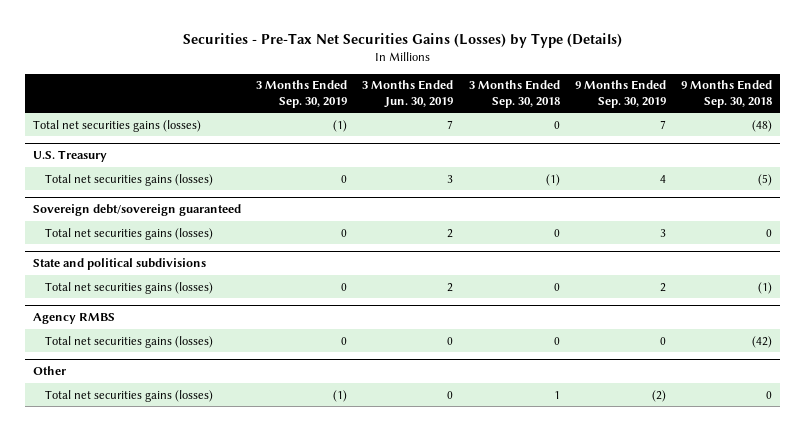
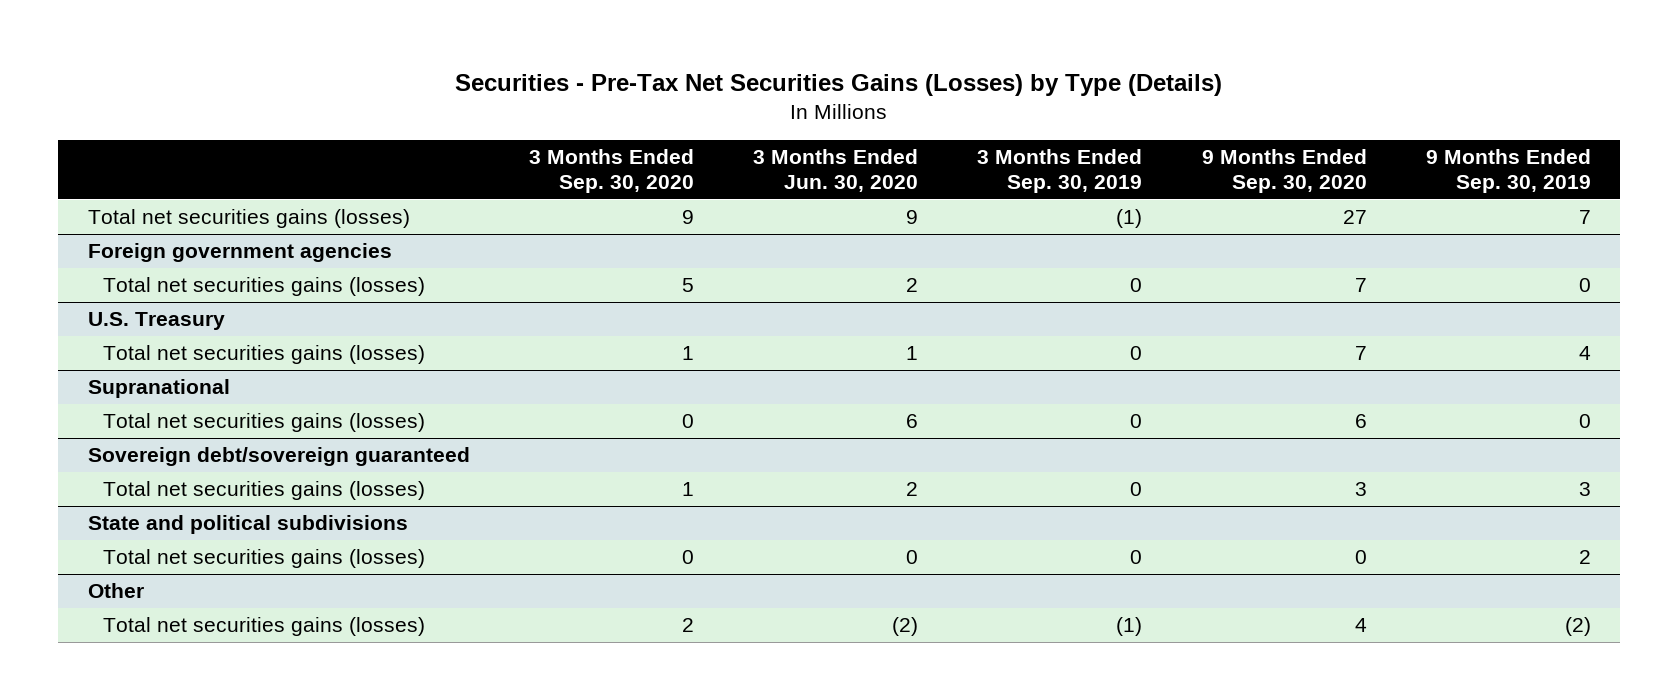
- | 3 Months Ended Sep. 30, 2019 | 3 Months Ended Jun. 30, 2019 | 3 Months Ended Sep. 30, 2018 | 9 Months Ended Sep. 30, 2019 | 9 Months Ended Sep. 30, 2018
+ | 3 Months Ended Sep. 30, 2020 | 3 Months Ended Jun. 30, 2020 | 3 Months Ended Sep. 30, 2019 | 9 Months Ended Sep. 30, 2020 | 9 Months Ended Sep. 30, 2019
+ Foreign government agencies
+ Total net securities gains (losses) | 5 | 2 | 0 | 7 | 0
+ Supranational
+ Total net securities gains (losses) | 0 | 6 | 0 | 6 | 0
- Agency RMBS
- Total net securities gains (losses) | 0 | 0 | 0 | 0 | (42)

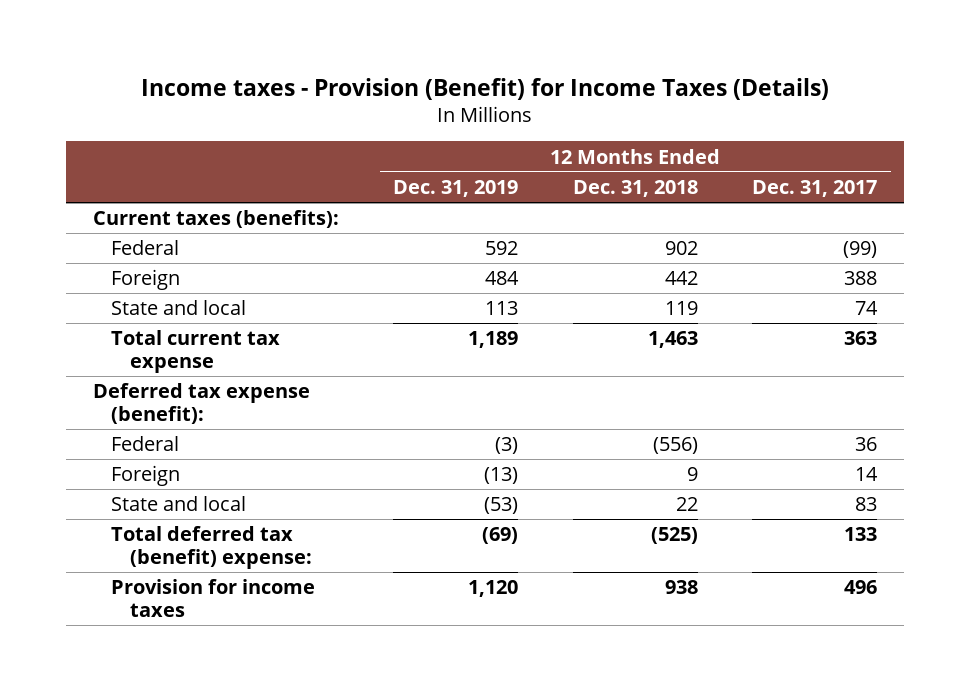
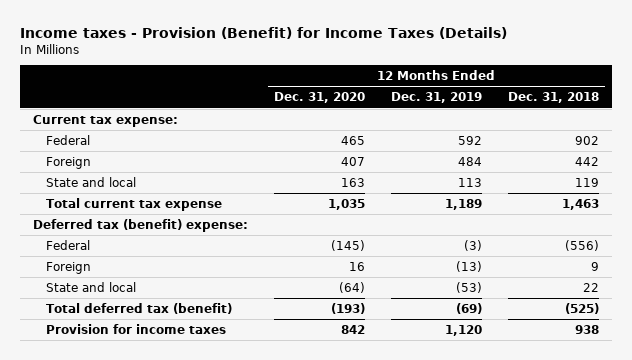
- | 12 Months Ended Dec. 31, 2019 | 12 Months Ended Dec. 31, 2018 | 12 Months Ended Dec. 31, 2017
+ | 12 Months Ended Dec. 31, 2020 | 12 Months Ended Dec. 31, 2019 | 12 Months Ended Dec. 31, 2018
- Current taxes (benefits):
+ Current tax expense:
- Deferred tax expense (benefit):
+ Deferred tax (benefit) expense:
- Total deferred tax (benefit) expense: | (69) | (525) | 133
+ Total deferred tax (benefit) | (193) | (69) | (525)

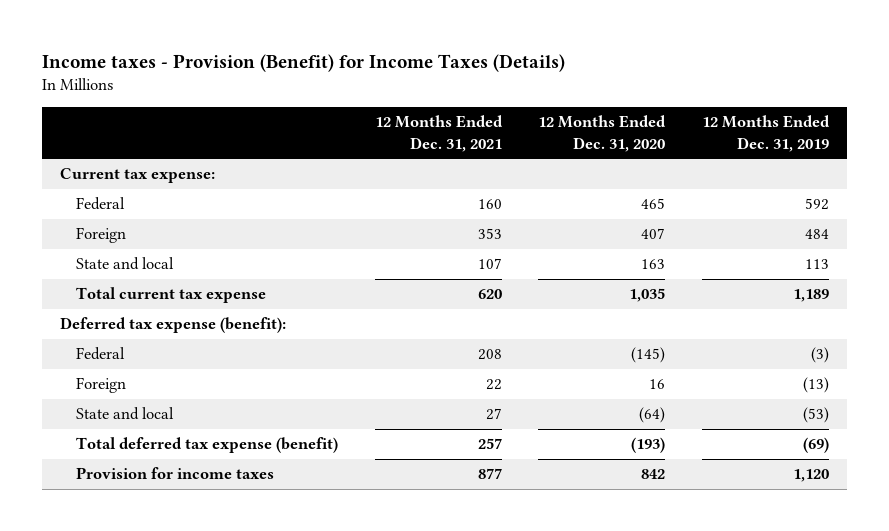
- | 12 Months Ended Dec. 31, 2020 | 12 Months Ended Dec. 31, 2019 | 12 Months Ended Dec. 31, 2018
+ | 12 Months Ended Dec. 31, 2021 | 12 Months Ended Dec. 31, 2020 | 12 Months Ended Dec. 31, 2019
- Deferred tax (benefit) expense:
+ Deferred tax expense (benefit):
- Total deferred tax (benefit) | (193) | (69) | (525)
+ Total deferred tax expense (benefit) | 257 | (193) | (69)

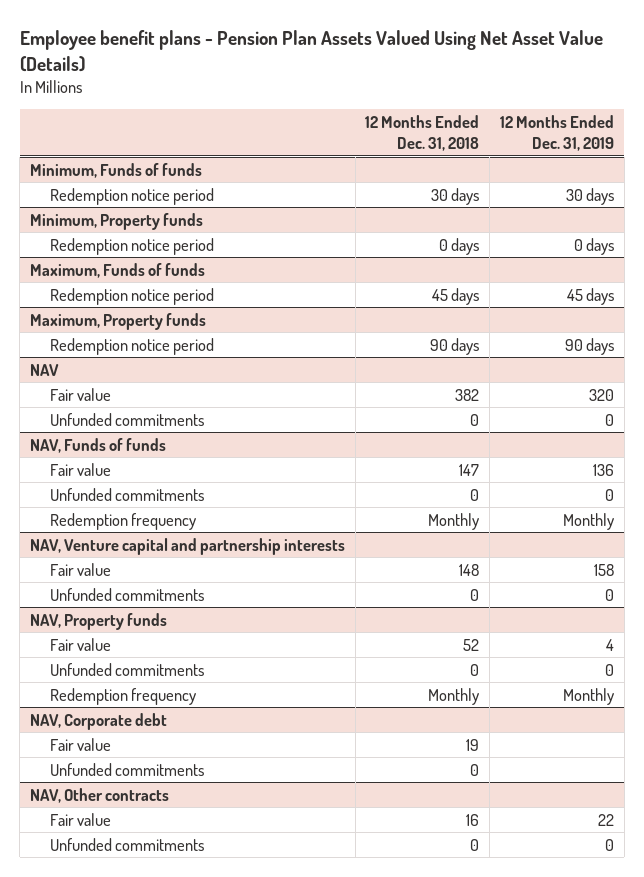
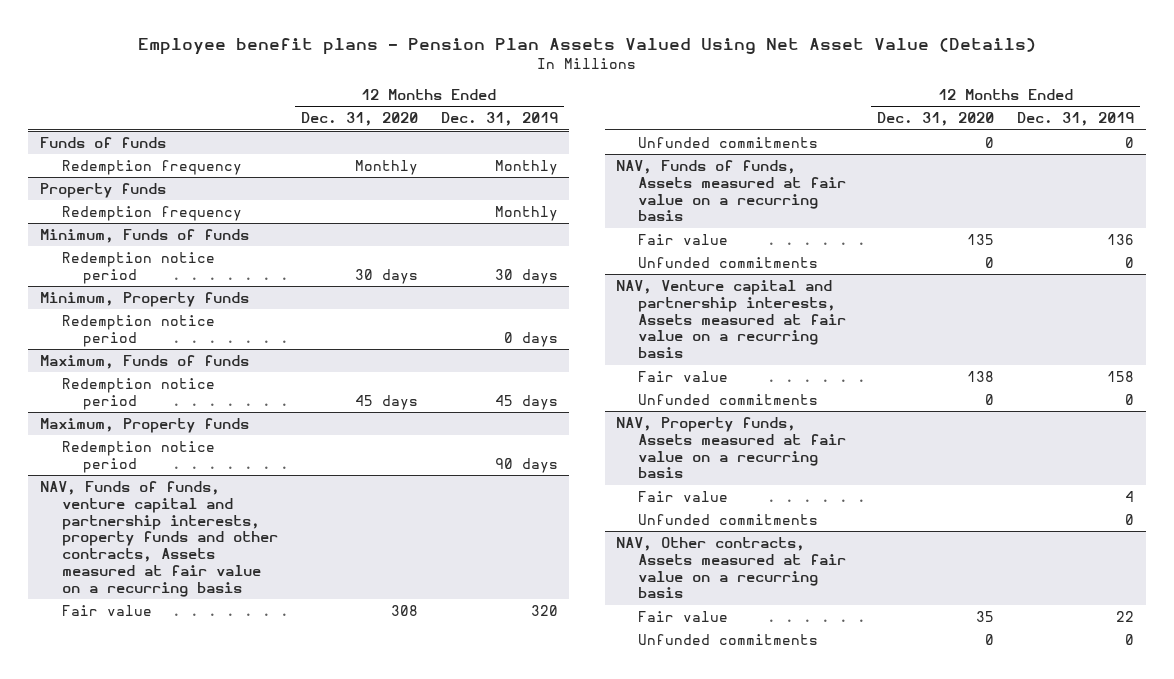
- | 12 Months Ended Dec. 31, 2018 | 12 Months Ended Dec. 31, 2019
+ | 12 Months Ended Dec. 31, 2020 | 12 Months Ended Dec. 31, 2019
+ Funds of funds
+ Redemption frequency | Monthly | Monthly
+ Property funds
+ Redemption frequency | | Monthly
- NAV
+ NAV, Funds of funds, venture capital and partnership interests, property funds and other contracts, Assets measured at fair value on a recurring basis
- NAV, Funds of funds
+ NAV, Funds of funds, Assets measured at fair value on a recurring basis
- Redemption frequency | Monthly | Monthly
- NAV, Venture capital and partnership interests
+ NAV, Venture capital and partnership interests, Assets measured at fair value on a recurring basis
- NAV, Property funds
+ NAV, Property funds, Assets measured at fair value on a recurring basis
- Redemption frequency | Monthly | Monthly
- NAV, Corporate debt
- Fair value | 19 |
- Unfunded commitments | 0 |
- NAV, Other contracts
+ NAV, Other contracts, Assets measured at fair value on a recurring basis

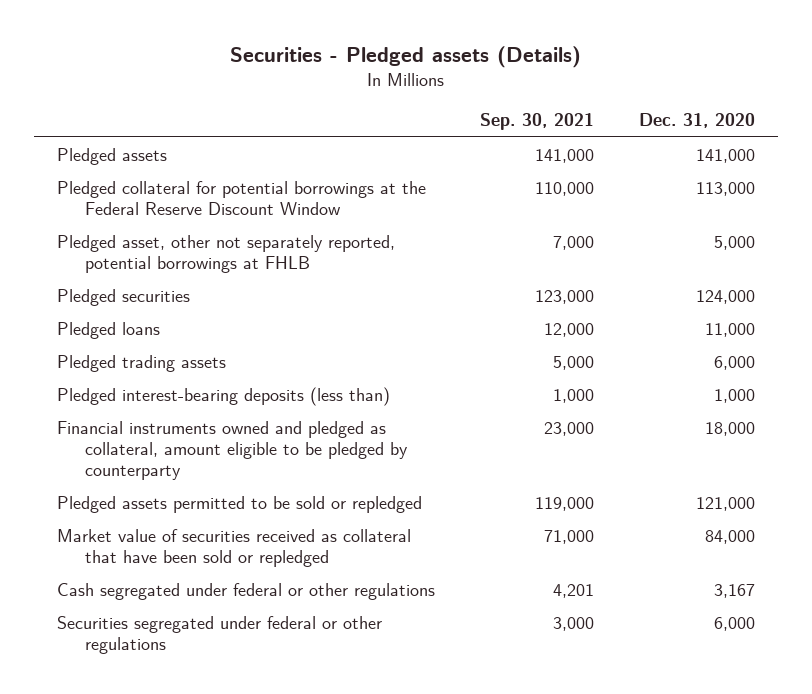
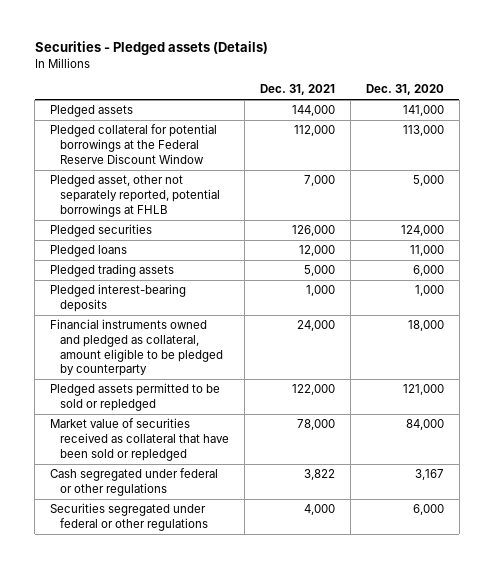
- | Sep. 30, 2021 | Dec. 31, 2020
+ | Dec. 31, 2021 | Dec. 31, 2020
- Pledged interest-bearing deposits (less than) | 1,000 | 1,000
+ Pledged interest-bearing deposits | 1,000 | 1,000

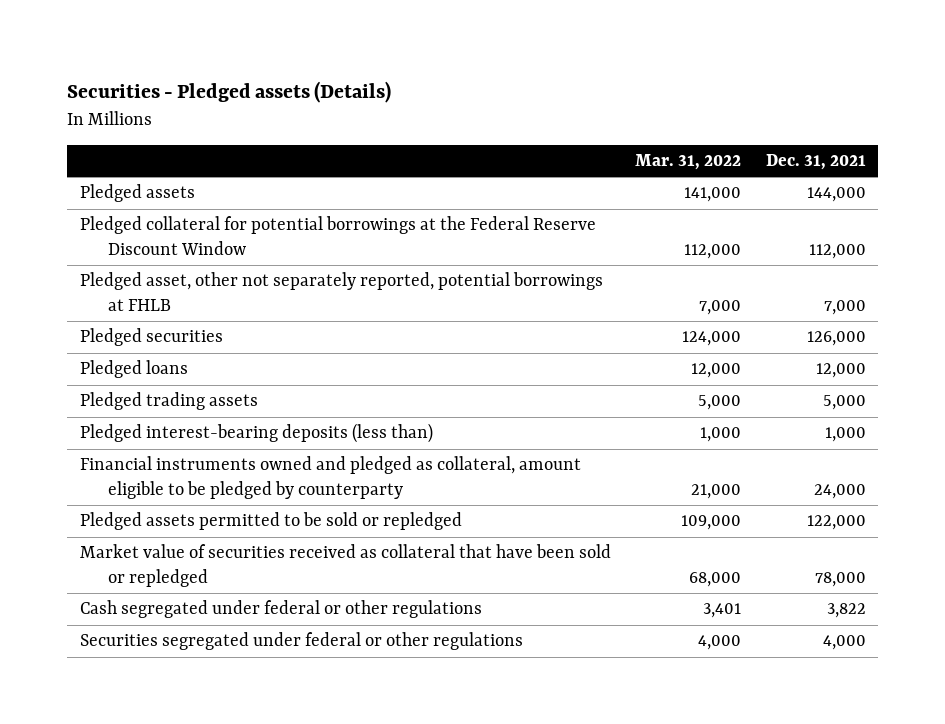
- | Dec. 31, 2021 | Dec. 31, 2020
+ | Mar. 31, 2022 | Dec. 31, 2021
- Pledged interest-bearing deposits | 1,000 | 1,000
+ Pledged interest-bearing deposits (less than) | 1,000 | 1,000

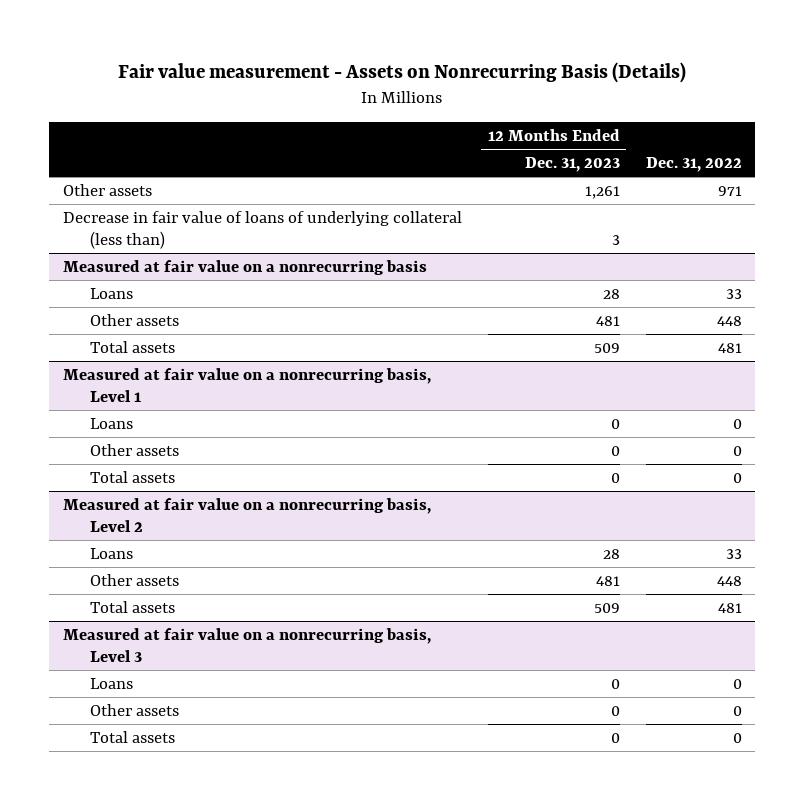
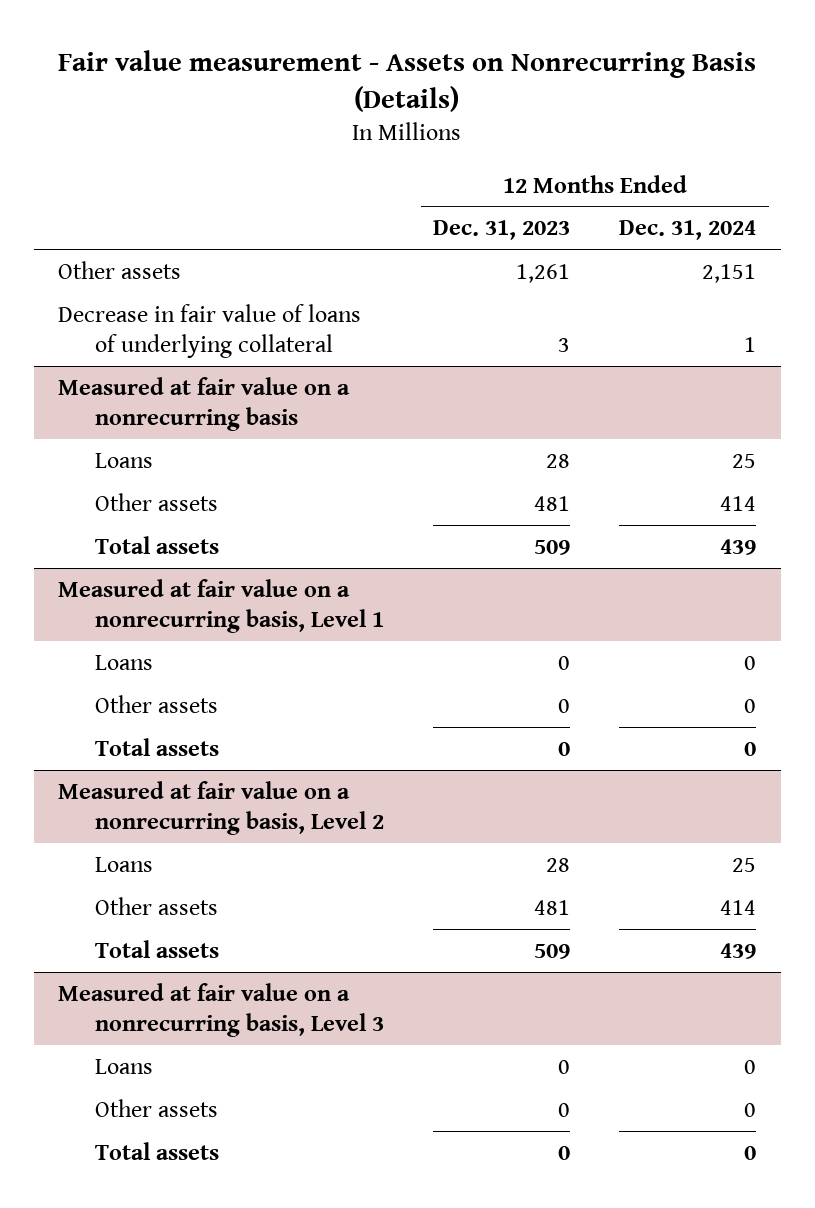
- | 12 Months Ended Dec. 31, 2023 | Dec. 31, 2022
+ | 12 Months Ended Dec. 31, 2023 | 12 Months Ended Dec. 31, 2024
- Decrease in fair value of loans of underlying collateral (less than) | 3 |
+ Decrease in fair value of loans of underlying collateral | 3 | 1

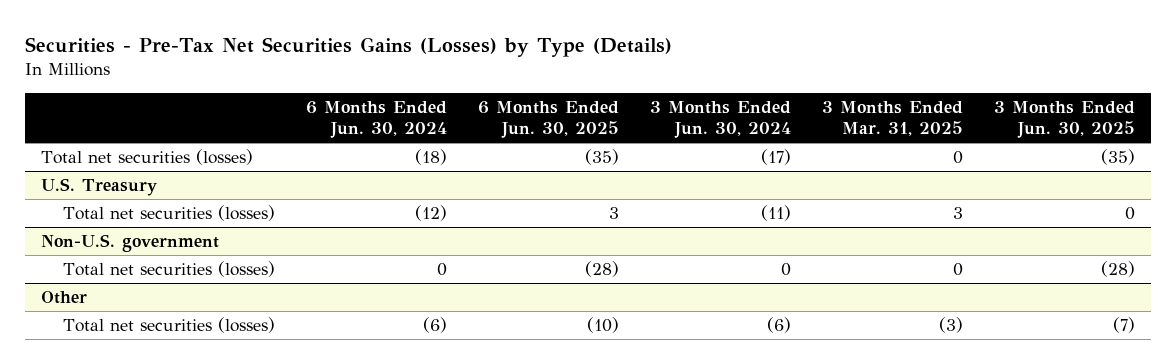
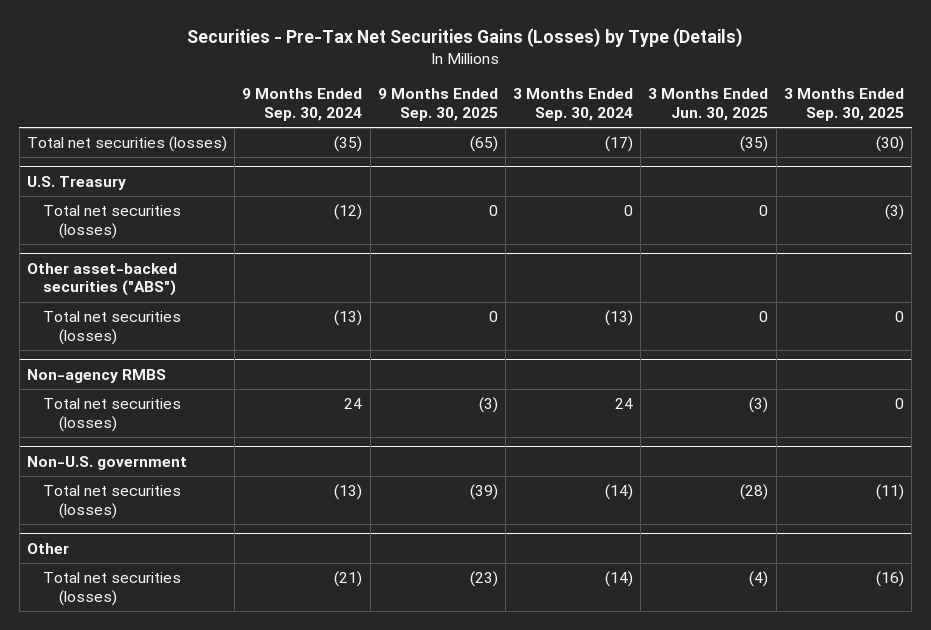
- | 6 Months Ended Jun. 30, 2024 | 6 Months Ended Jun. 30, 2025 | 3 Months Ended Jun. 30, 2024 | 3 Months Ended Mar. 31, 2025 | 3 Months Ended Jun. 30, 2025
+ | 9 Months Ended Sep. 30, 2024 | 9 Months Ended Sep. 30, 2025 | 3 Months Ended Sep. 30, 2024 | 3 Months Ended Jun. 30, 2025 | 3 Months Ended Sep. 30, 2025
+ Other asset-backed securities ("ABS")
+ Total net securities (losses) | (13) | 0 | (13) | 0 | 0
+ Non-agency RMBS
+ Total net securities (losses) | 24 | (3) | 24 | (3) | 0
@ Other
- Total net securities (losses) | (6) | (10) | (6) | (3) | (7)
+ Total net securities (losses) | (21) | (23) | (14) | (4) | (16)

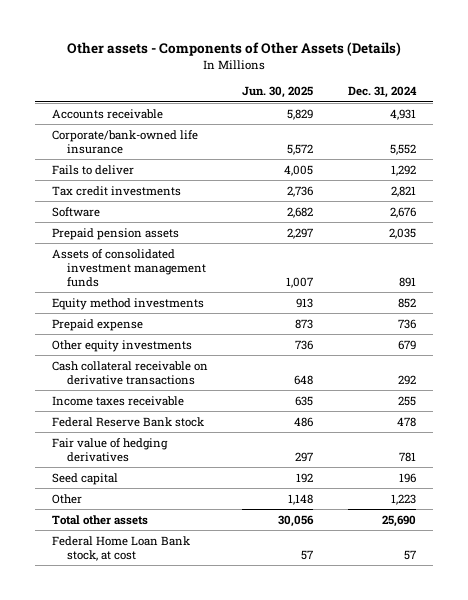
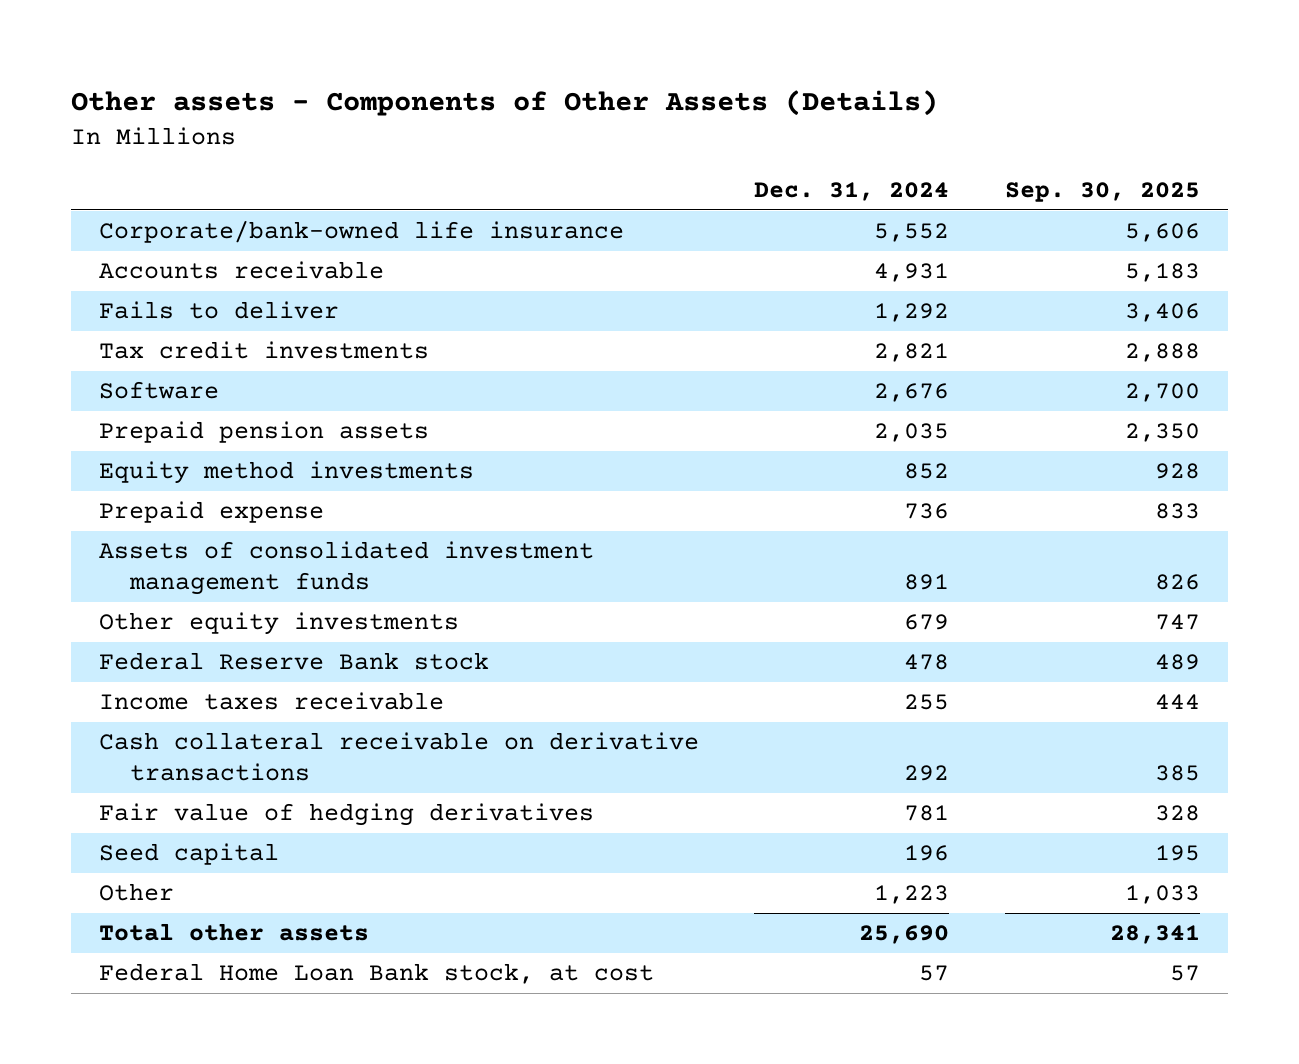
- | Jun. 30, 2025 | Dec. 31, 2024
+ | Dec. 31, 2024 | Sep. 30, 2025
moved down: Accounts receivable | 4,931 | 5,183
moved down: Assets of consolidated investment management funds | 891 | 826
moved down: Income taxes receivable | 255 | 444
moved down: Cash collateral receivable on derivative transactions | 292 | 385

